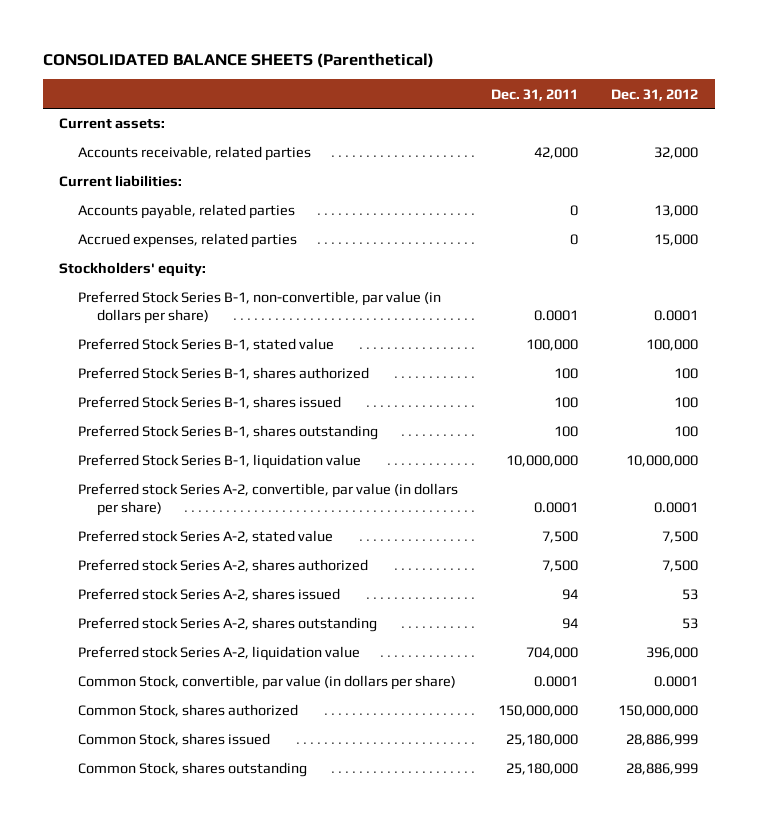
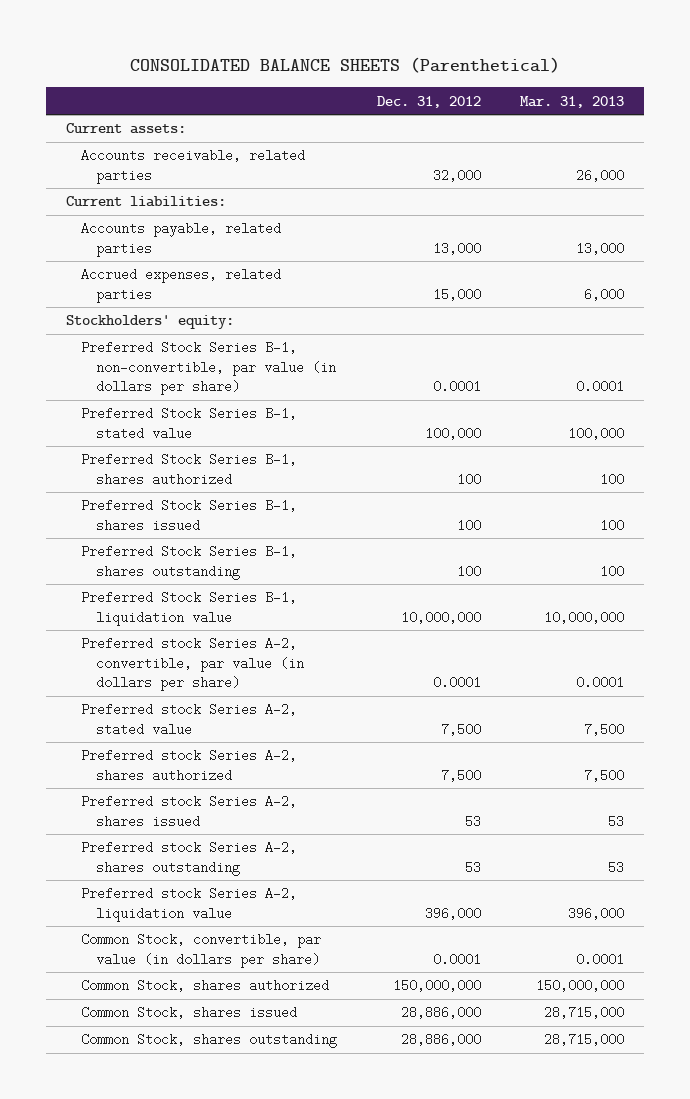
- | Dec. 31, 2011 | Dec. 31, 2012
+ | Dec. 31, 2012 | Mar. 31, 2013
- Common Stock, shares issued | 25,180,000 | 28,886,999
- Common Stock, shares outstanding | 25,180,000 | 28,886,999
+ Common Stock, shares issued | 28,886,000 | 28,715,000
+ Common Stock, shares outstanding | 28,886,000 | 28,715,000

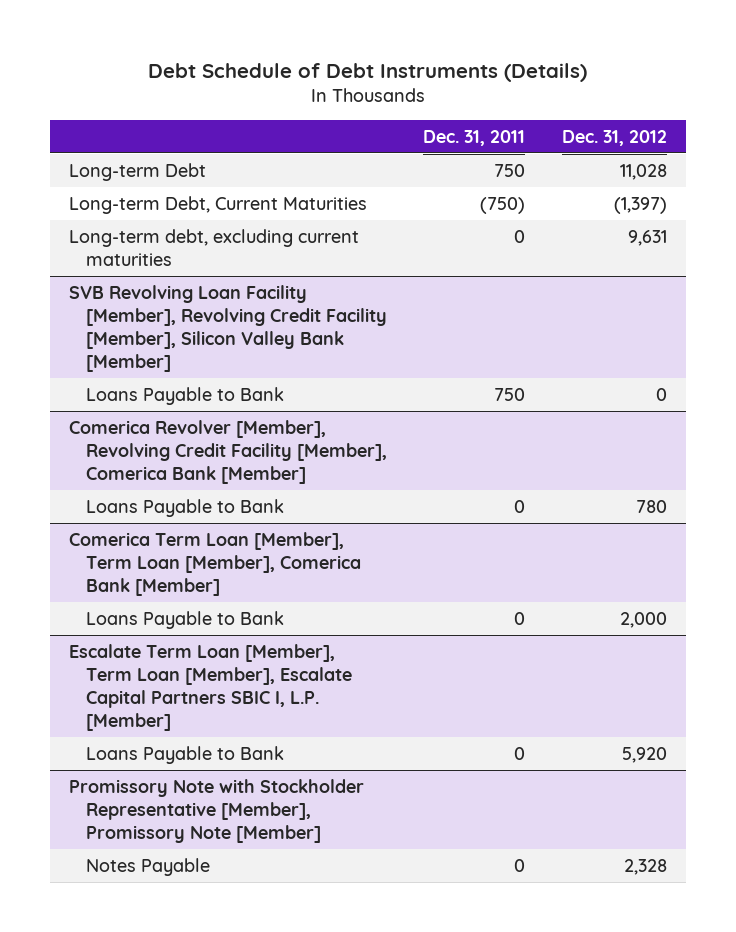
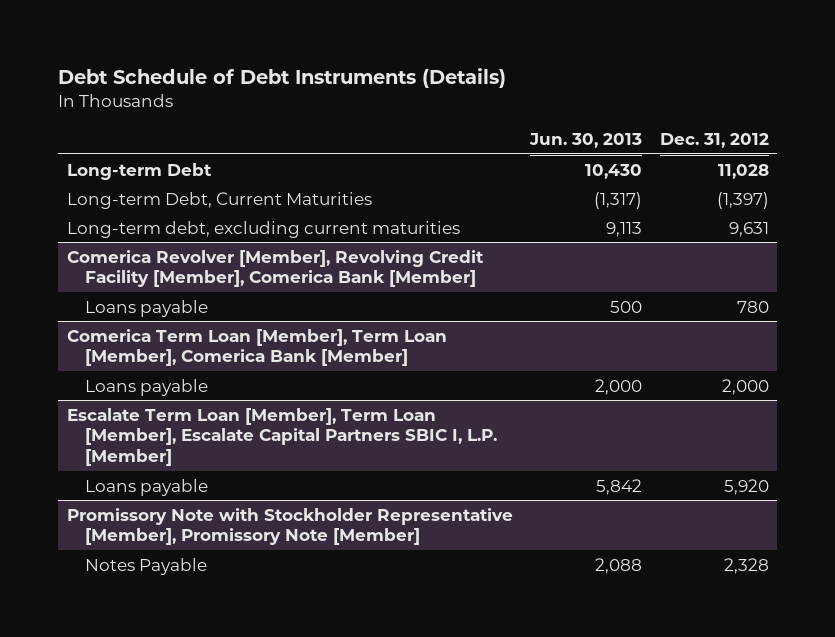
- | Dec. 31, 2011 | Dec. 31, 2012
+ | Jun. 30, 2013 | Dec. 31, 2012
- SVB Revolving Loan Facility [Member], Revolving Credit Facility [Member], Silicon Valley Bank [Member]
- Loans Payable to Bank | 750 | 0
@ Comerica Revolver [Member], Revolving Credit Facility [Member], Comerica Bank [Member]
- Loans Payable to Bank | 0 | 780
+ Loans payable | 500 | 780
@ Comerica Term Loan [Member], Term Loan [Member], Comerica Bank [Member]
- Loans Payable to Bank | 0 | 2,000
+ Loans payable | 2,000 | 2,000
@ Escalate Term Loan [Member], Term Loan [Member], Escalate Capital Partners SBIC I, L.P. [Member]
- Loans Payable to Bank | 0 | 5,920
+ Loans payable | 5,842 | 5,920

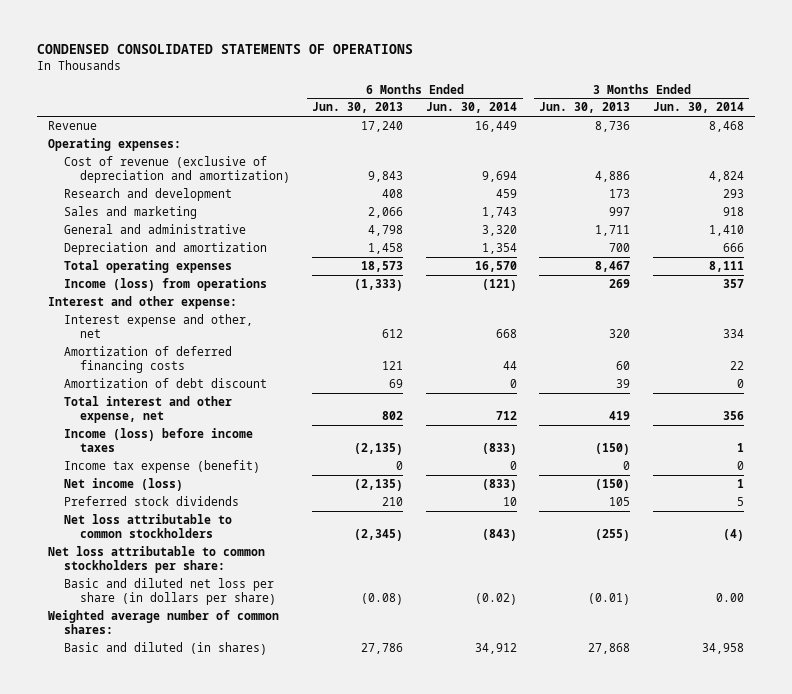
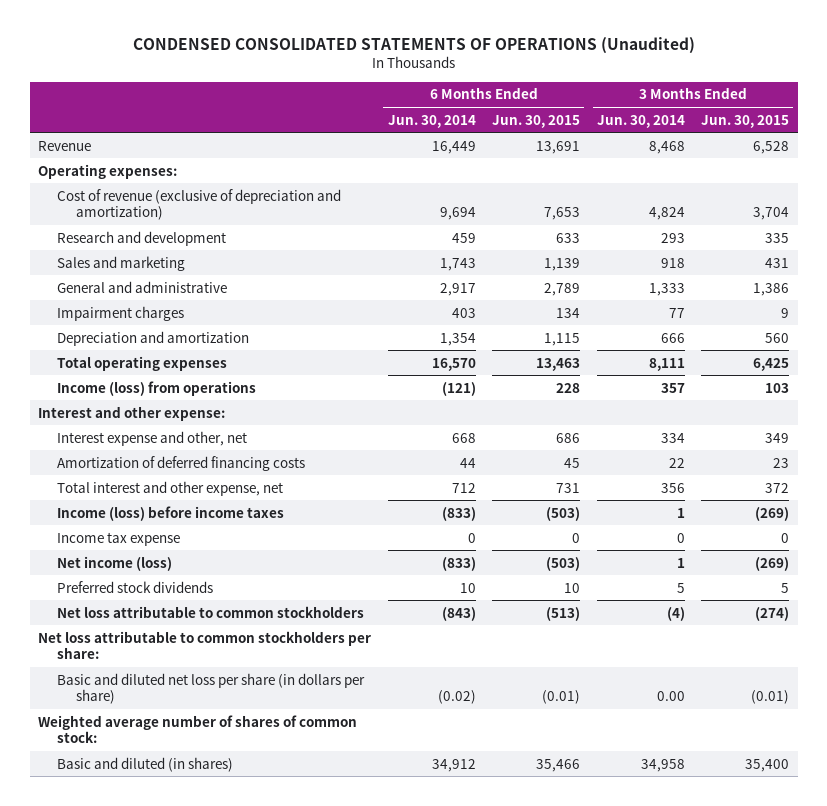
- CONDENSED CONSOLIDATED STATEMENTS OF OPERATIONS
+ CONDENSED CONSOLIDATED STATEMENTS OF OPERATIONS (Unaudited)
- | 6 Months Ended Jun. 30, 2013 | 6 Months Ended Jun. 30, 2014 | 3 Months Ended Jun. 30, 2013 | 3 Months Ended Jun. 30, 2014
+ | 6 Months Ended Jun. 30, 2014 | 6 Months Ended Jun. 30, 2015 | 3 Months Ended Jun. 30, 2014 | 3 Months Ended Jun. 30, 2015
- General and administrative | 4,798 | 3,320 | 1,711 | 1,410
+ General and administrative | 2,917 | 2,789 | 1,333 | 1,386
+ Impairment charges | 403 | 134 | 77 | 9
- Amortization of debt discount | 69 | 0 | 39 | 0
- Income tax expense (benefit) | 0 | 0 | 0 | 0
+ Income tax expense | 0 | 0 | 0 | 0
- Weighted average number of common shares:
+ Weighted average number of shares of common stock:

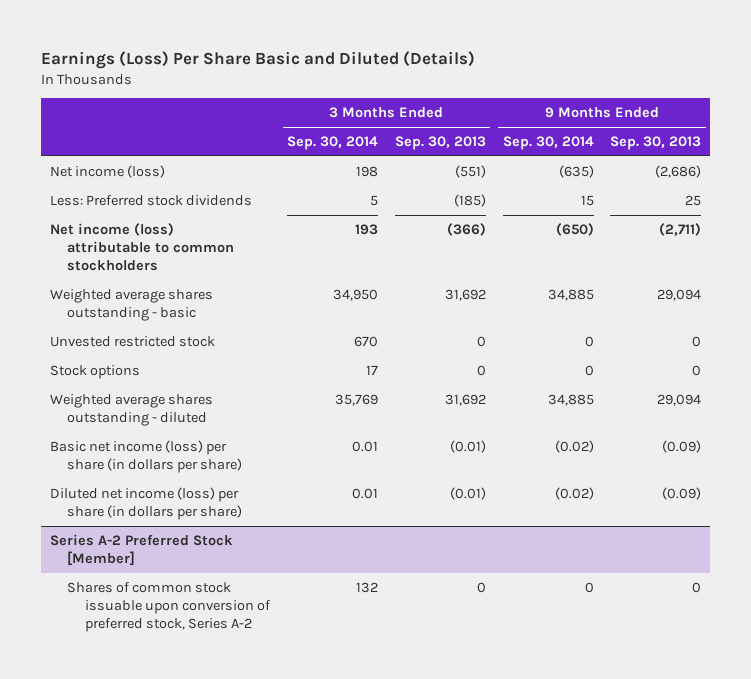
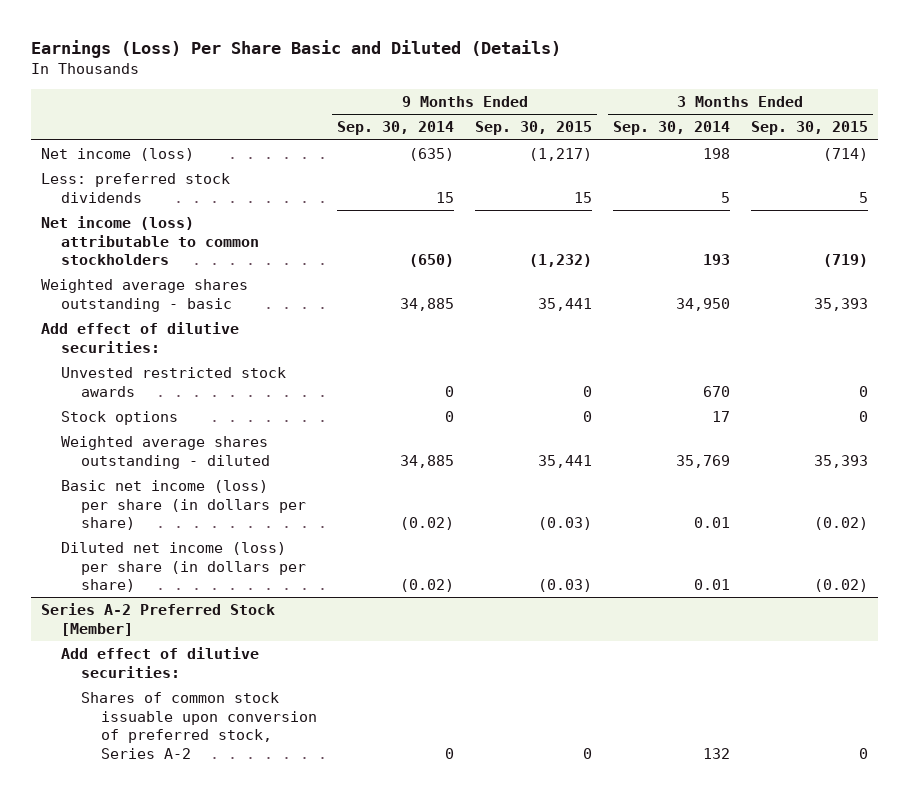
- | 3 Months Ended Sep. 30, 2014 | 3 Months Ended Sep. 30, 2013 | 9 Months Ended Sep. 30, 2014 | 9 Months Ended Sep. 30, 2013
+ | 9 Months Ended Sep. 30, 2014 | 9 Months Ended Sep. 30, 2015 | 3 Months Ended Sep. 30, 2014 | 3 Months Ended Sep. 30, 2015
- Less: Preferred stock dividends | 5 | (185) | 15 | 25
+ Less: preferred stock dividends | 15 | 15 | 5 | 5
- Unvested restricted stock | 670 | 0 | 0 | 0
+ Add effect of dilutive securities:
+ Unvested restricted stock awards | 0 | 0 | 670 | 0
@ Series A-2 Preferred Stock [Member]
+ Add effect of dilutive securities:

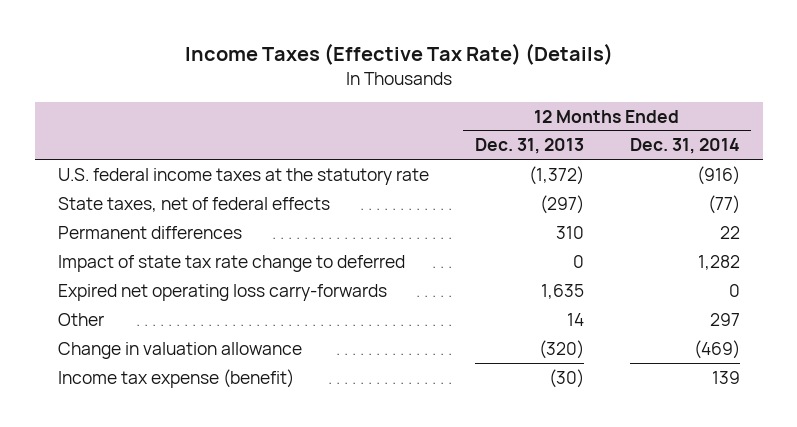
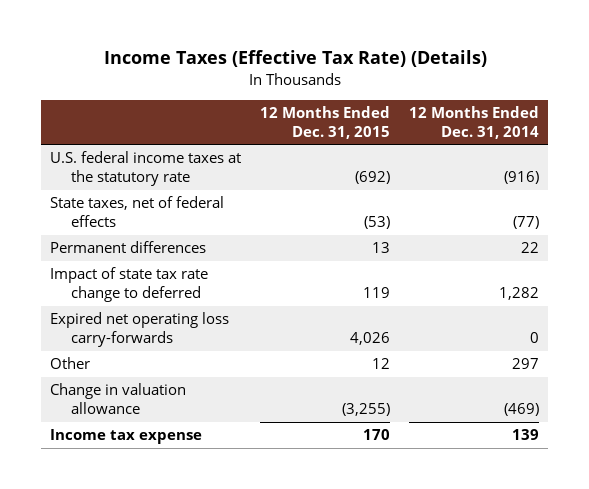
- | 12 Months Ended Dec. 31, 2013 | 12 Months Ended Dec. 31, 2014
+ | 12 Months Ended Dec. 31, 2015 | 12 Months Ended Dec. 31, 2014
- Income tax expense (benefit) | (30) | 139
+ Income tax expense | 170 | 139

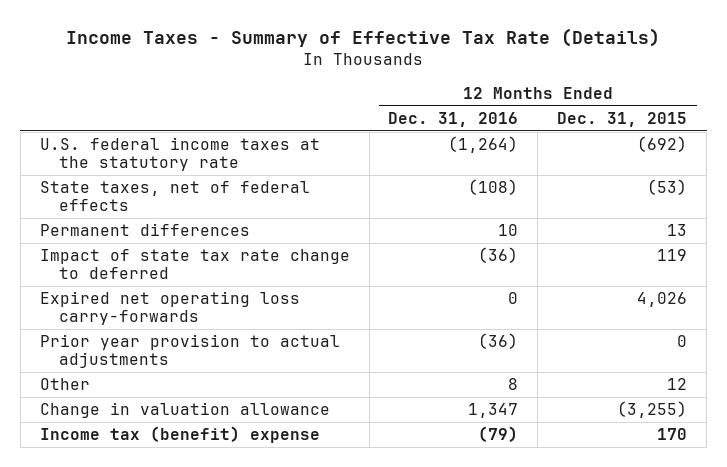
- Income Taxes (Effective Tax Rate) (Details)
+ Income Taxes - Summary of Effective Tax Rate (Details)
- | 12 Months Ended Dec. 31, 2015 | 12 Months Ended Dec. 31, 2014
+ | 12 Months Ended Dec. 31, 2016 | 12 Months Ended Dec. 31, 2015
+ Prior year provision to actual adjustments | (36) | 0
- Income tax expense | 170 | 139
+ Income tax (benefit) expense | (79) | 170

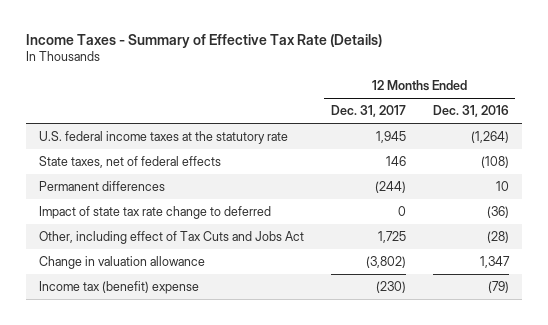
- | 12 Months Ended Dec. 31, 2016 | 12 Months Ended Dec. 31, 2015
+ | 12 Months Ended Dec. 31, 2017 | 12 Months Ended Dec. 31, 2016
- Expired net operating loss carry-forwards | 0 | 4,026
- Prior year provision to actual adjustments | (36) | 0
- Other | 8 | 12
+ Other, including effect of Tax Cuts and Jobs Act | 1,725 | (28)

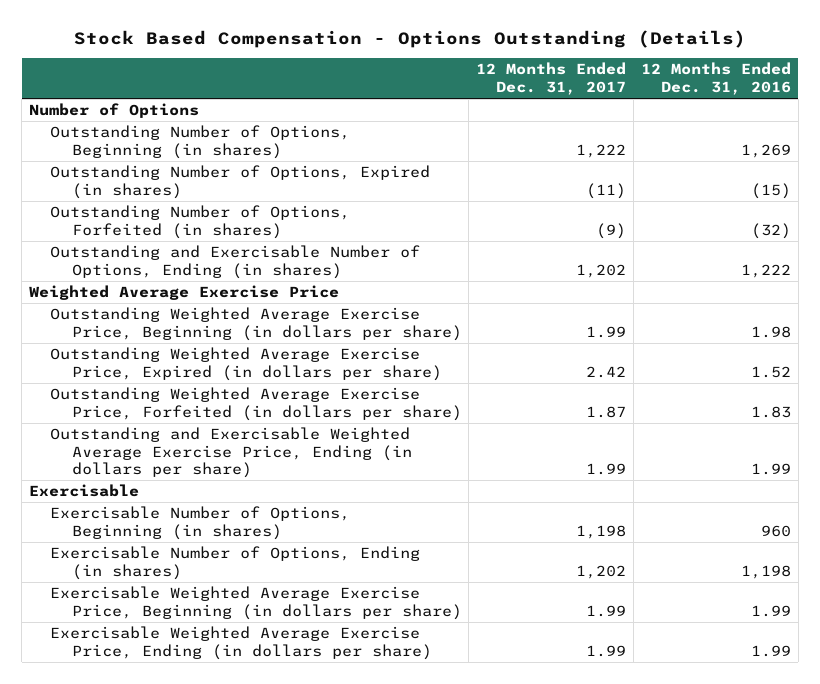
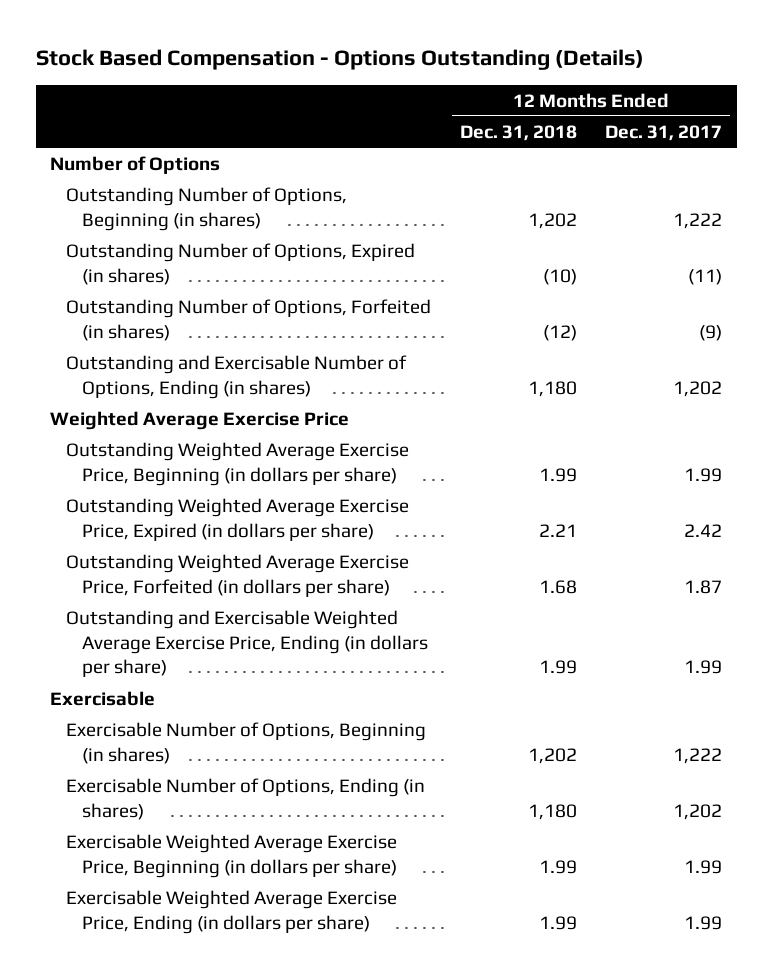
- | 12 Months Ended Dec. 31, 2017 | 12 Months Ended Dec. 31, 2016
+ | 12 Months Ended Dec. 31, 2018 | 12 Months Ended Dec. 31, 2017
- Exercisable Number of Options, Beginning (in shares) | 1,198 | 960
+ Exercisable Number of Options, Beginning (in shares) | 1,202 | 1,222

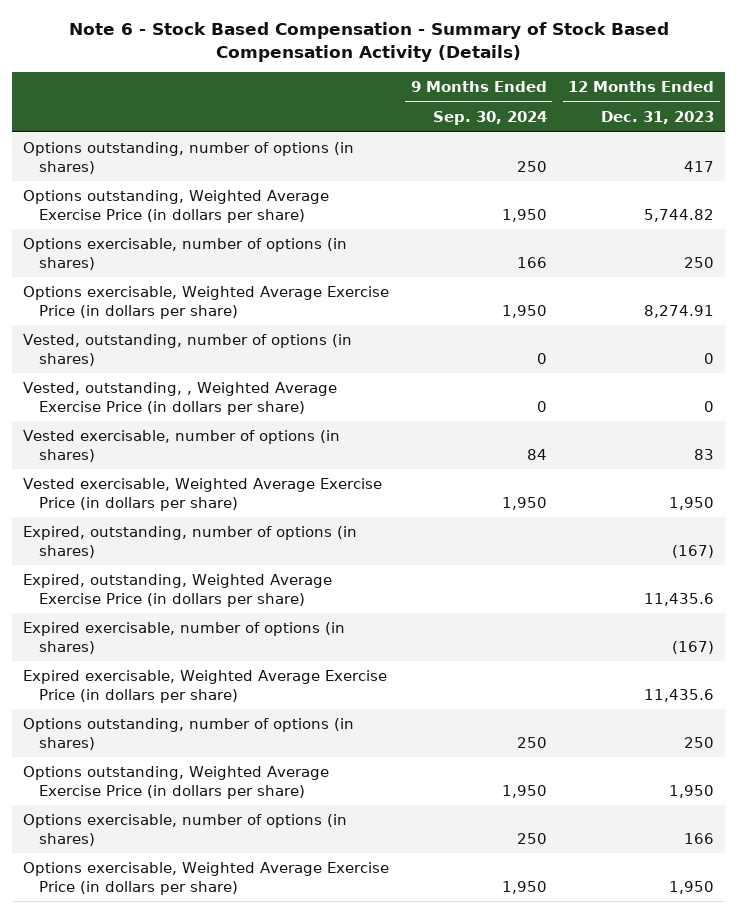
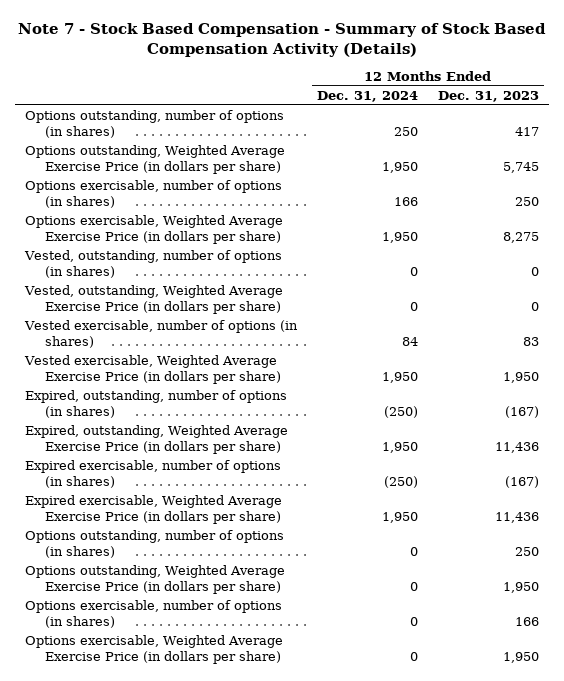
- Note 6 - Stock Based Compensation - Summary of Stock Based Compensation Activity (Details)
+ Note 7 - Stock Based Compensation - Summary of Stock Based Compensation Activity (Details)
- | 9 Months Ended Sep. 30, 2024 | 12 Months Ended Dec. 31, 2023
+ | 12 Months Ended Dec. 31, 2024 | 12 Months Ended Dec. 31, 2023
- Options outstanding, Weighted Average Exercise Price (in dollars per share) | 1,950 | 5,744.82
+ Options outstanding, Weighted Average Exercise Price (in dollars per share) | 1,950 | 5,745
- Options exercisable, Weighted Average Exercise Price (in dollars per share) | 1,950 | 8,274.91
+ Options exercisable, Weighted Average Exercise Price (in dollars per share) | 1,950 | 8,275
- Vested, outstanding, , Weighted Average Exercise Price (in dollars per share) | 0 | 0
+ Vested, outstanding, Weighted Average Exercise Price (in dollars per share) | 0 | 0
- Expired, outstanding, Weighted Average Exercise Price (in dollars per share) | | 11,435.6
+ Expired, outstanding, Weighted Average Exercise Price (in dollars per share) | 1,950 | 11,436
- Expired exercisable, Weighted Average Exercise Price (in dollars per share) | | 11,435.6
+ Expired exercisable, Weighted Average Exercise Price (in dollars per share) | 1,950 | 11,436

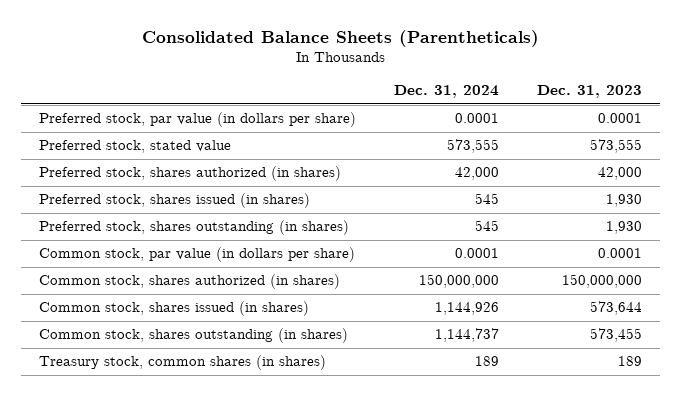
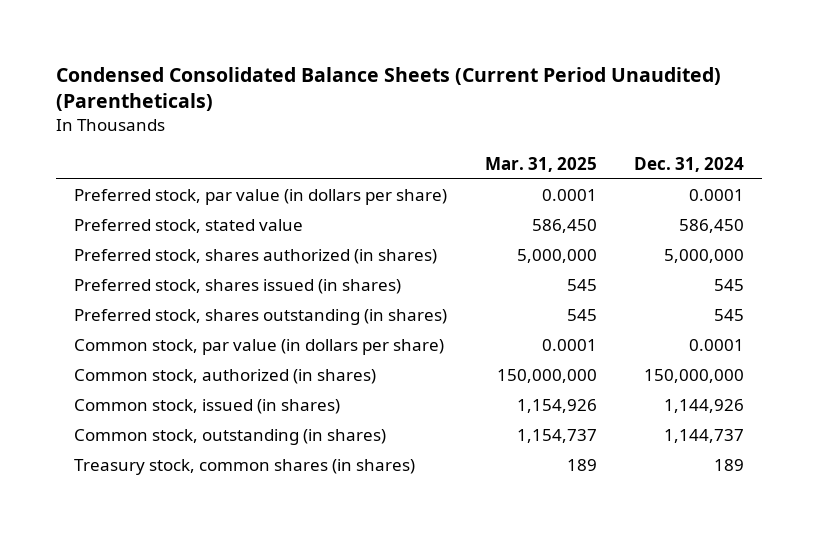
- Consolidated Balance Sheets (Parentheticals)
+ Condensed Consolidated Balance Sheets (Current Period Unaudited) (Parentheticals)
- | Dec. 31, 2024 | Dec. 31, 2023
+ | Mar. 31, 2025 | Dec. 31, 2024
- Preferred stock, stated value | 573,555 | 573,555
- Preferred stock, shares authorized (in shares) | 42,000 | 42,000
+ Preferred stock, stated value | 586,450 | 586,450
+ Preferred stock, shares authorized (in shares) | 5,000,000 | 5,000,000
- Common stock, shares authorized (in shares) | 150,000,000 | 150,000,000
- Common stock, shares issued (in shares) | 1,144,926 | 573,644
- Common stock, shares outstanding (in shares) | 1,144,737 | 573,455
+ Common stock, authorized (in shares) | 150,000,000 | 150,000,000
+ Common stock, issued (in shares) | 1,154,926 | 1,144,926
+ Common stock, outstanding (in shares) | 1,154,737 | 1,144,737

